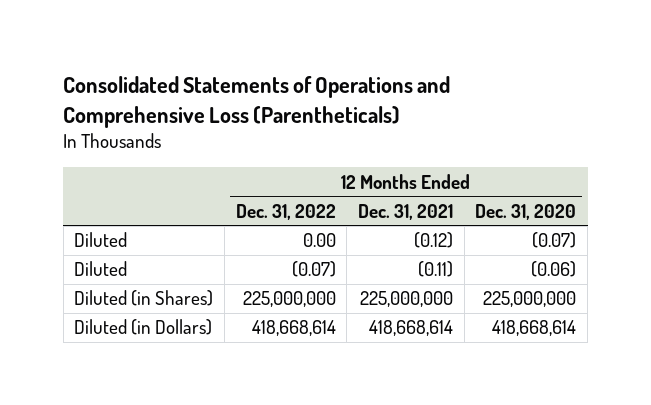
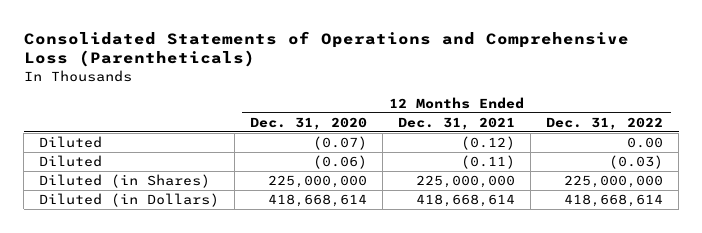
- | 12 Months Ended Dec. 31, 2022 | 12 Months Ended Dec. 31, 2021 | 12 Months Ended Dec. 31, 2020
+ | 12 Months Ended Dec. 31, 2020 | 12 Months Ended Dec. 31, 2021 | 12 Months Ended Dec. 31, 2022
- Diluted | (0.07) | (0.11) | (0.06)
+ Diluted | (0.06) | (0.11) | (0.03)

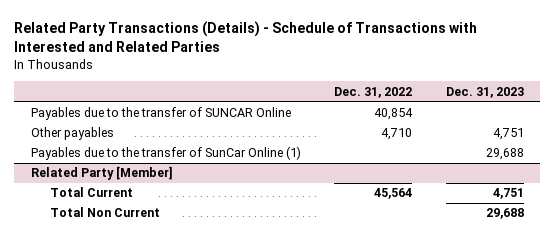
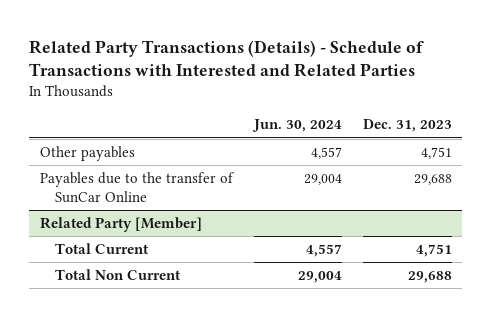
- | Dec. 31, 2022 | Dec. 31, 2023
+ | Jun. 30, 2024 | Dec. 31, 2023
- Payables due to the transfer of SUNCAR Online | 40,854 |
- Payables due to the transfer of SunCar Online (1) | | 29,688
+ Payables due to the transfer of SunCar Online | 29,004 | 29,688

